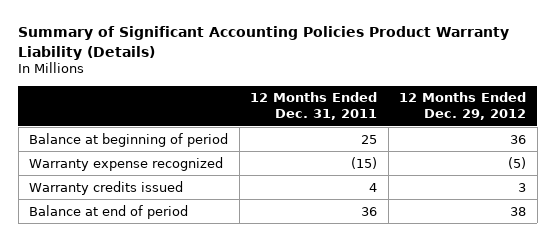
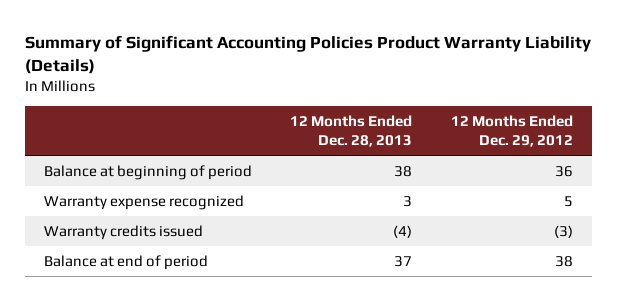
- | 12 Months Ended Dec. 31, 2011 | 12 Months Ended Dec. 29, 2012
+ | 12 Months Ended Dec. 28, 2013 | 12 Months Ended Dec. 29, 2012
- Warranty expense recognized | (15) | (5)
- Warranty credits issued | 4 | 3
+ Warranty expense recognized | 3 | 5
+ Warranty credits issued | (4) | (3)

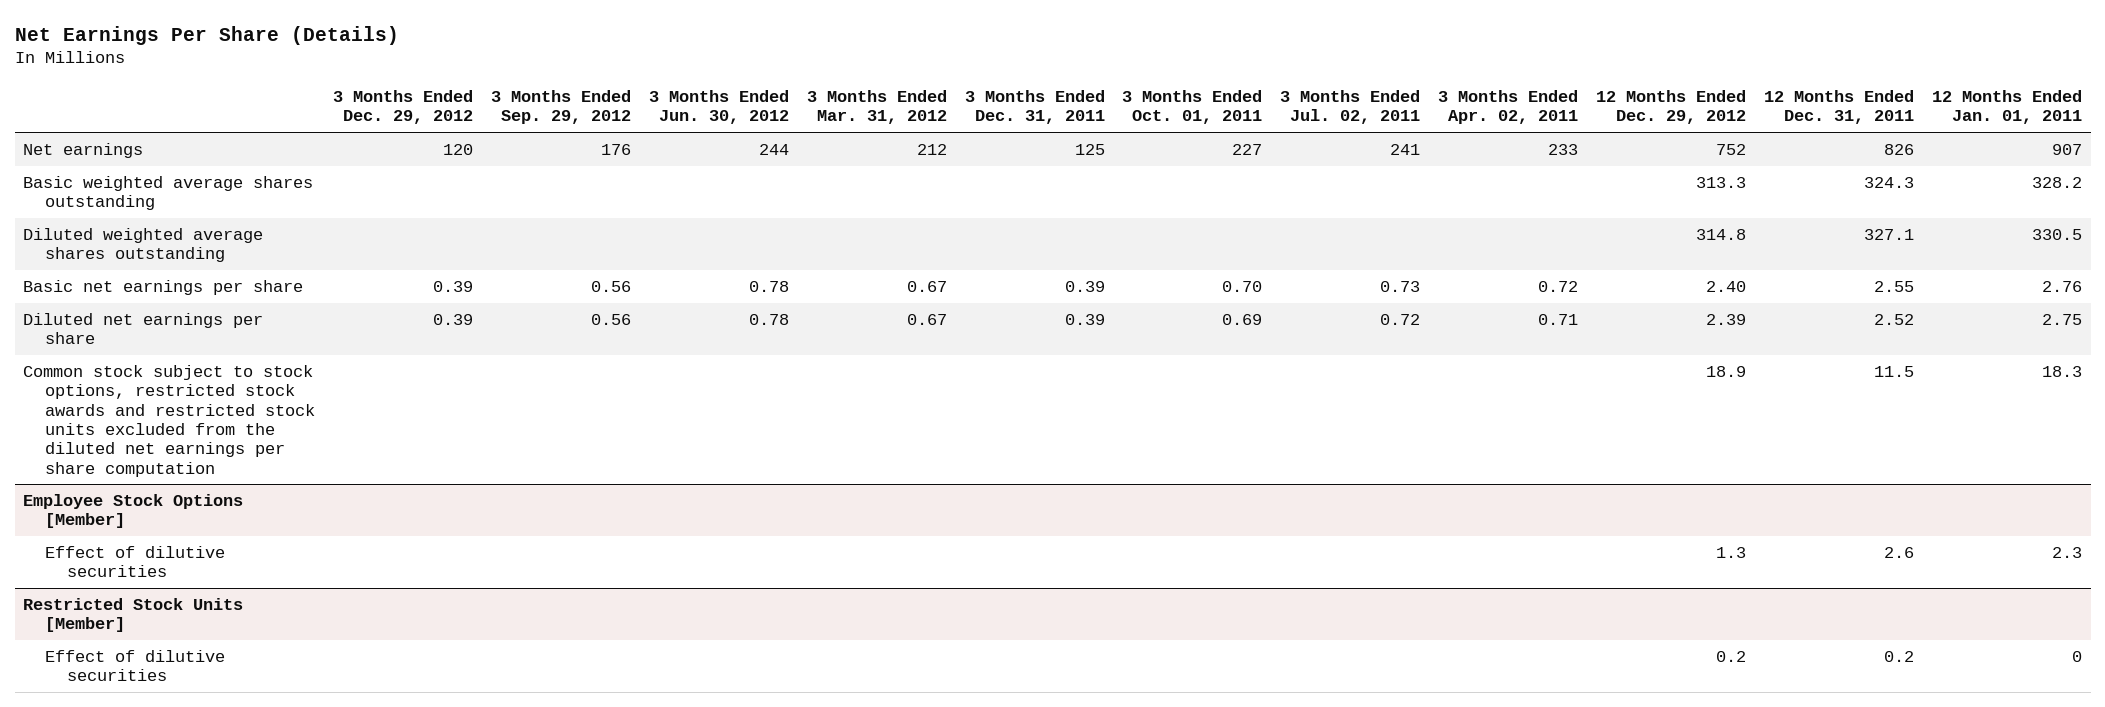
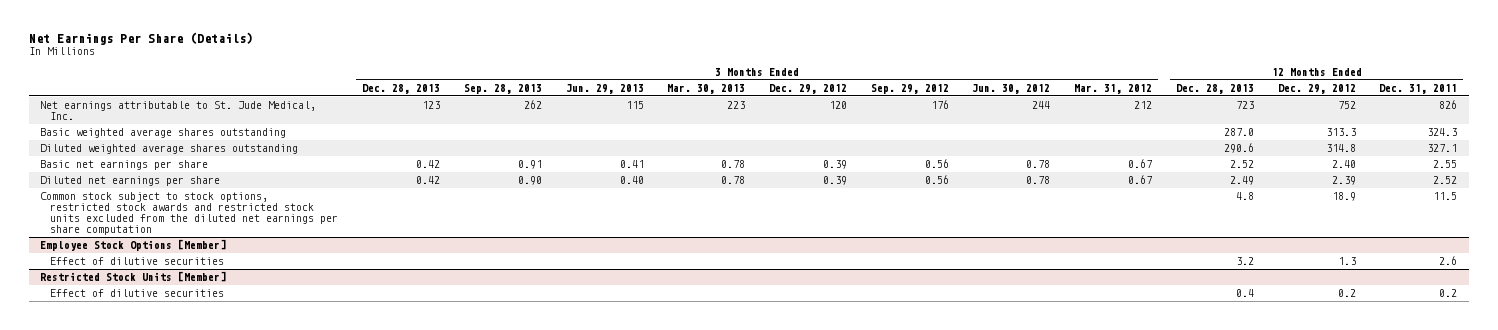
- | 3 Months Ended Dec. 29, 2012 | 3 Months Ended Sep. 29, 2012 | 3 Months Ended Jun. 30, 2012 | 3 Months Ended Mar. 31, 2012 | 3 Months Ended Dec. 31, 2011 | 3 Months Ended Oct. 01, 2011 | 3 Months Ended Jul. 02, 2011 | 3 Months Ended Apr. 02, 2011 | 12 Months Ended Dec. 29, 2012 | 12 Months Ended Dec. 31, 2011 | 12 Months Ended Jan. 01, 2011
+ | 3 Months Ended Dec. 28, 2013 | 3 Months Ended Sep. 28, 2013 | 3 Months Ended Jun. 29, 2013 | 3 Months Ended Mar. 30, 2013 | 3 Months Ended Dec. 29, 2012 | 3 Months Ended Sep. 29, 2012 | 3 Months Ended Jun. 30, 2012 | 3 Months Ended Mar. 31, 2012 | 12 Months Ended Dec. 28, 2013 | 12 Months Ended Dec. 29, 2012 | 12 Months Ended Dec. 31, 2011
- Net earnings | 120 | 176 | 244 | 212 | 125 | 227 | 241 | 233 | 752 | 826 | 907
+ Net earnings attributable to St. Jude Medical, Inc. | 123 | 262 | 115 | 223 | 120 | 176 | 244 | 212 | 723 | 752 | 826

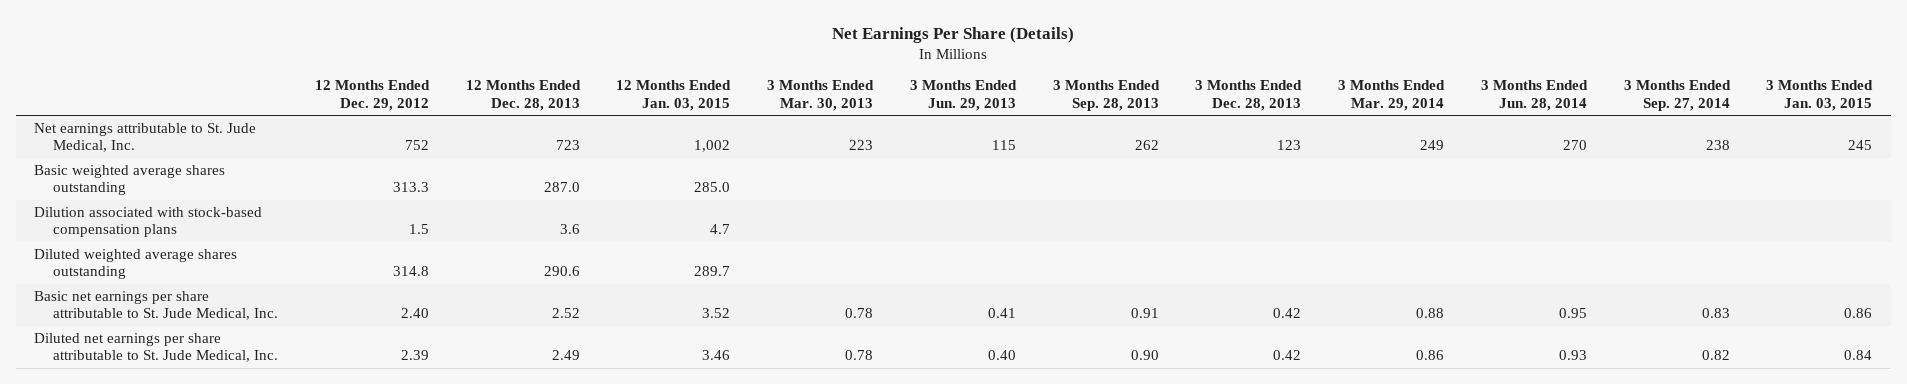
- | 3 Months Ended Dec. 28, 2013 | 3 Months Ended Sep. 28, 2013 | 3 Months Ended Jun. 29, 2013 | 3 Months Ended Mar. 30, 2013 | 3 Months Ended Dec. 29, 2012 | 3 Months Ended Sep. 29, 2012 | 3 Months Ended Jun. 30, 2012 | 3 Months Ended Mar. 31, 2012 | 12 Months Ended Dec. 28, 2013 | 12 Months Ended Dec. 29, 2012 | 12 Months Ended Dec. 31, 2011
+ | 12 Months Ended Dec. 29, 2012 | 12 Months Ended Dec. 28, 2013 | 12 Months Ended Jan. 03, 2015 | 3 Months Ended Mar. 30, 2013 | 3 Months Ended Jun. 29, 2013 | 3 Months Ended Sep. 28, 2013 | 3 Months Ended Dec. 28, 2013 | 3 Months Ended Mar. 29, 2014 | 3 Months Ended Jun. 28, 2014 | 3 Months Ended Sep. 27, 2014 | 3 Months Ended Jan. 03, 2015
+ Dilution associated with stock-based compensation plans | 1.5 | 3.6 | 4.7 | | | | | | | |
- Basic net earnings per share | 0.42 | 0.91 | 0.41 | 0.78 | 0.39 | 0.56 | 0.78 | 0.67 | 2.52 | 2.40 | 2.55
- Diluted net earnings per share | 0.42 | 0.90 | 0.40 | 0.78 | 0.39 | 0.56 | 0.78 | 0.67 | 2.49 | 2.39 | 2.52
- Common stock subject to stock options, restricted stock awards and restricted stock units excluded from the diluted net earnings per share computation | | | | | | | | | 4.8 | 18.9 | 11.5
- Employee Stock Options [Member]
- Effect of dilutive securities | | | | | | | | | 3.2 | 1.3 | 2.6
- Restricted Stock Units [Member]
- Effect of dilutive securities | | | | | | | | | 0.4 | 0.2 | 0.2
+ Basic net earnings per share attributable to St. Jude Medical, Inc. | 2.40 | 2.52 | 3.52 | 0.78 | 0.41 | 0.91 | 0.42 | 0.88 | 0.95 | 0.83 | 0.86
+ Diluted net earnings per share attributable to St. Jude Medical, Inc. | 2.39 | 2.49 | 3.46 | 0.78 | 0.40 | 0.90 | 0.42 | 0.86 | 0.93 | 0.82 | 0.84

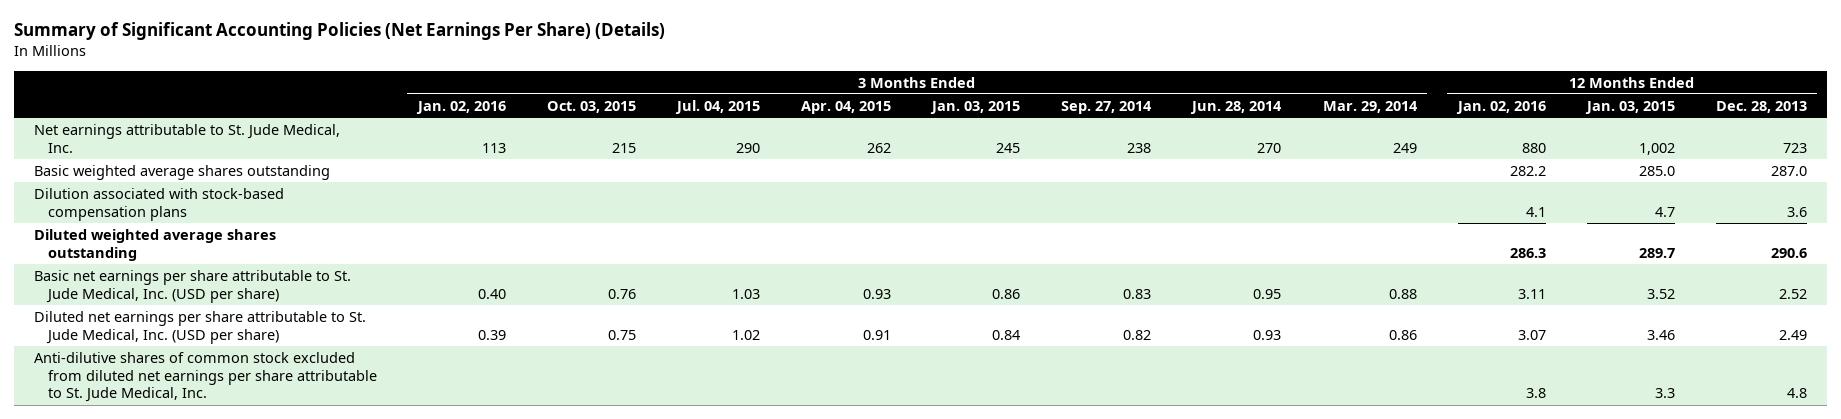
- Net Earnings Per Share (Details)
+ Summary of Significant Accounting Policies (Net Earnings Per Share) (Details)
- | 12 Months Ended Dec. 29, 2012 | 12 Months Ended Dec. 28, 2013 | 12 Months Ended Jan. 03, 2015 | 3 Months Ended Mar. 30, 2013 | 3 Months Ended Jun. 29, 2013 | 3 Months Ended Sep. 28, 2013 | 3 Months Ended Dec. 28, 2013 | 3 Months Ended Mar. 29, 2014 | 3 Months Ended Jun. 28, 2014 | 3 Months Ended Sep. 27, 2014 | 3 Months Ended Jan. 03, 2015
+ | 3 Months Ended Jan. 02, 2016 | 3 Months Ended Oct. 03, 2015 | 3 Months Ended Jul. 04, 2015 | 3 Months Ended Apr. 04, 2015 | 3 Months Ended Jan. 03, 2015 | 3 Months Ended Sep. 27, 2014 | 3 Months Ended Jun. 28, 2014 | 3 Months Ended Mar. 29, 2014 | 12 Months Ended Jan. 02, 2016 | 12 Months Ended Jan. 03, 2015 | 12 Months Ended Dec. 28, 2013
- Basic net earnings per share attributable to St. Jude Medical, Inc. | 2.40 | 2.52 | 3.52 | 0.78 | 0.41 | 0.91 | 0.42 | 0.88 | 0.95 | 0.83 | 0.86
- Diluted net earnings per share attributable to St. Jude Medical, Inc. | 2.39 | 2.49 | 3.46 | 0.78 | 0.40 | 0.90 | 0.42 | 0.86 | 0.93 | 0.82 | 0.84
+ Basic net earnings per share attributable to St. Jude Medical, Inc. (USD per share) | 0.40 | 0.76 | 1.03 | 0.93 | 0.86 | 0.83 | 0.95 | 0.88 | 3.11 | 3.52 | 2.52
+ Diluted net earnings per share attributable to St. Jude Medical, Inc. (USD per share) | 0.39 | 0.75 | 1.02 | 0.91 | 0.84 | 0.82 | 0.93 | 0.86 | 3.07 | 3.46 | 2.49
+ Anti-dilutive shares of common stock excluded from diluted net earnings per share attributable to St. Jude Medical, Inc. | | | | | | | | | 3.8 | 3.3 | 4.8

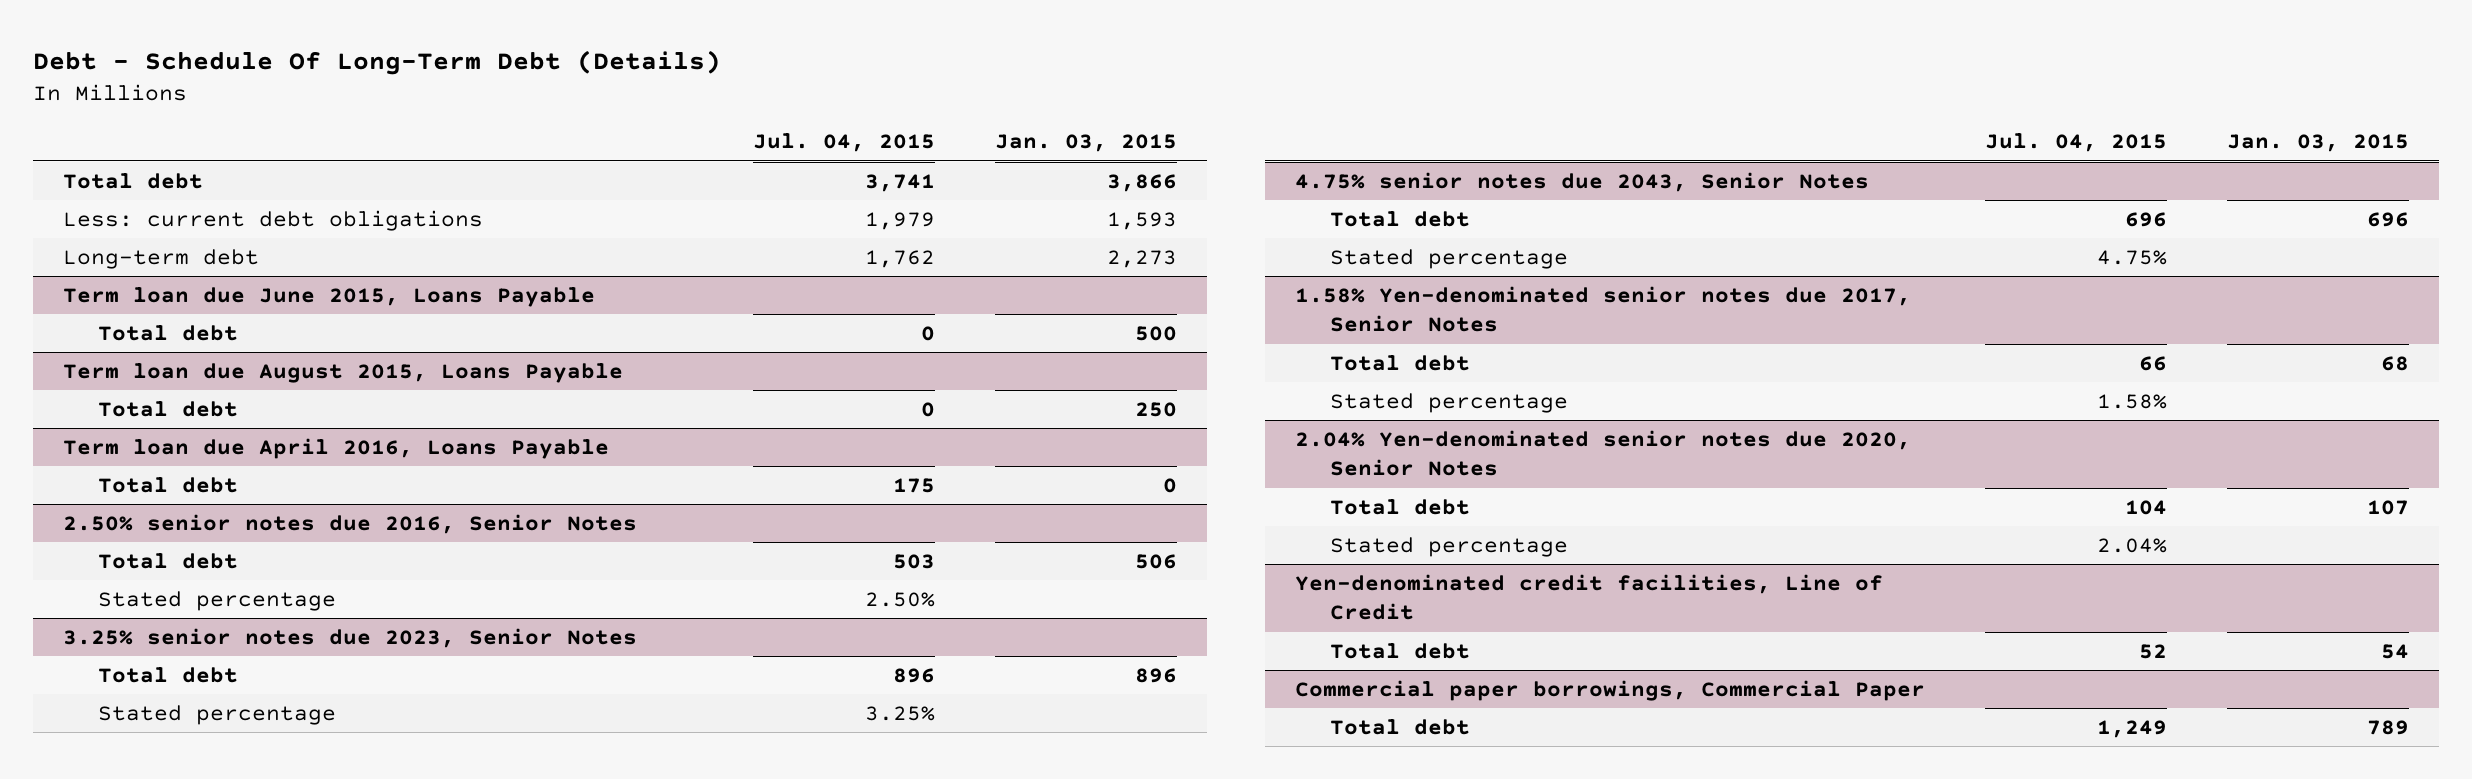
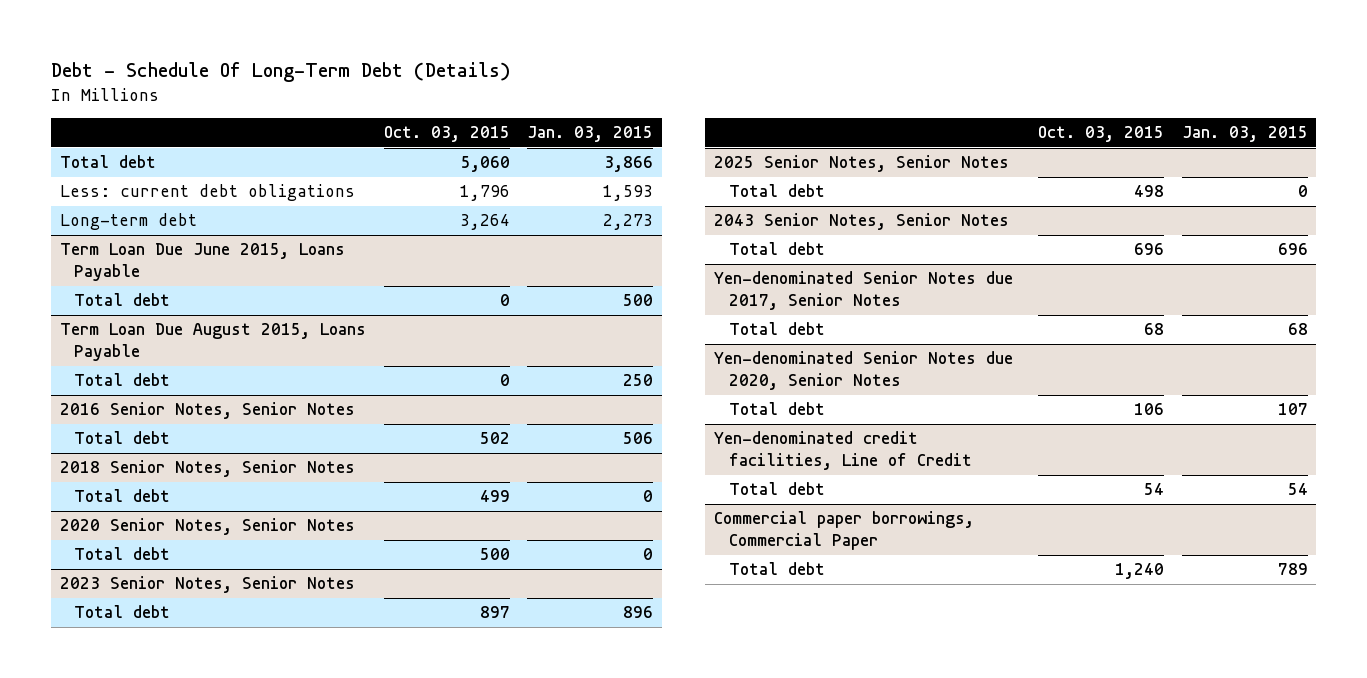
- | Jul. 04, 2015 | Jan. 03, 2015
+ | Oct. 03, 2015 | Jan. 03, 2015
- Term loan due June 2015, Loans Payable
+ Term Loan Due June 2015, Loans Payable
- Term loan due August 2015, Loans Payable
+ Term Loan Due August 2015, Loans Payable
- Term loan due April 2016, Loans Payable
- Total debt | 175 | 0
- 2.50% senior notes due 2016, Senior Notes
+ 2016 Senior Notes, Senior Notes
- Stated percentage | 2.50% |
- 3.25% senior notes due 2023, Senior Notes
+ 2018 Senior Notes, Senior Notes
+ Total debt | 499 | 0
+ 2020 Senior Notes, Senior Notes
+ Total debt | 500 | 0
+ 2023 Senior Notes, Senior Notes
- Stated percentage | 3.25% |
- 4.75% senior notes due 2043, Senior Notes
+ 2025 Senior Notes, Senior Notes
+ Total debt | 498 | 0
+ 2043 Senior Notes, Senior Notes
- Stated percentage | 4.75% |
- 1.58% Yen-denominated senior notes due 2017, Senior Notes
+ Yen-denominated Senior Notes due 2017, Senior Notes
- Stated percentage | 1.58% |
- 2.04% Yen-denominated senior notes due 2020, Senior Notes
+ Yen-denominated Senior Notes due 2020, Senior Notes
- Stated percentage | 2.04% |

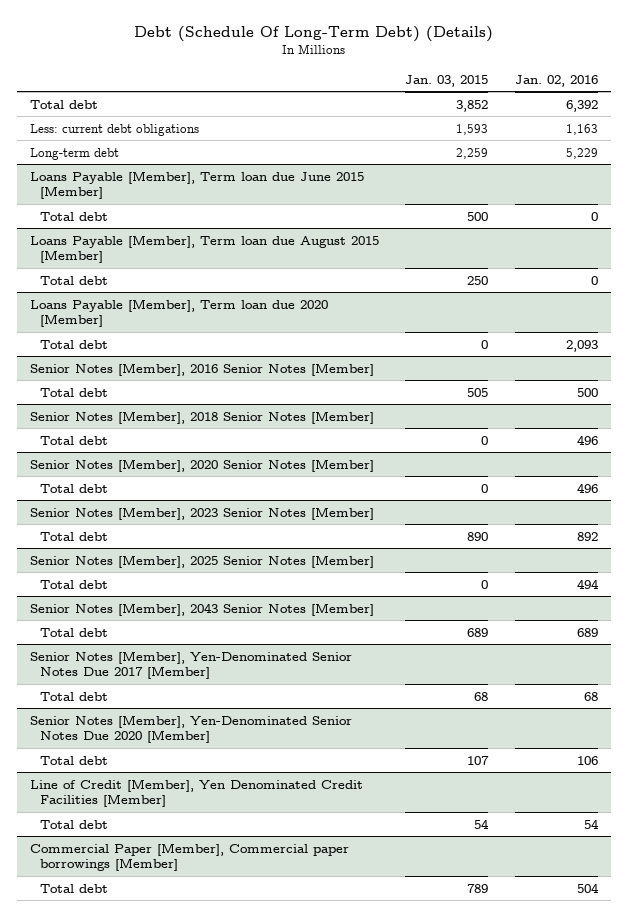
- Debt - Schedule Of Long-Term Debt (Details)
+ Debt (Schedule Of Long-Term Debt) (Details)
- | Oct. 03, 2015 | Jan. 03, 2015
+ | Jan. 03, 2015 | Jan. 02, 2016
- Total debt | 5,060 | 3,866
+ Total debt | 3,852 | 6,392
- Long-term debt | 3,264 | 2,273
- Term Loan Due June 2015, Loans Payable
+ Long-term debt | 2,259 | 5,229
+ Loans Payable [Member], Term loan due June 2015 [Member]
- Term Loan Due August 2015, Loans Payable
+ Loans Payable [Member], Term loan due August 2015 [Member]
- 2016 Senior Notes, Senior Notes
- Total debt | 502 | 506
- 2018 Senior Notes, Senior Notes
+ Loans Payable [Member], Term loan due 2020 [Member]
- 2020 Senior Notes, Senior Notes
+ Senior Notes [Member], 2016 Senior Notes [Member]
+ Total debt | 505 | 500
+ Senior Notes [Member], 2018 Senior Notes [Member]
- 2023 Senior Notes, Senior Notes
- Total debt | 897 | 896
- 2025 Senior Notes, Senior Notes
+ Senior Notes [Member], 2020 Senior Notes [Member]
- 2043 Senior Notes, Senior Notes
- Total debt | 696 | 696
- Yen-denominated Senior Notes due 2017, Senior Notes
+ Senior Notes [Member], 2023 Senior Notes [Member]
+ Total debt | 890 | 892
+ Senior Notes [Member], 2025 Senior Notes [Member]
+ Total debt | 0 | 494
+ Senior Notes [Member], 2043 Senior Notes [Member]
+ Total debt | 689 | 689
+ Senior Notes [Member], Yen-Denominated Senior Notes Due 2017 [Member]
- Yen-denominated Senior Notes due 2020, Senior Notes
+ Senior Notes [Member], Yen-Denominated Senior Notes Due 2020 [Member]
- Yen-denominated credit facilities, Line of Credit
+ Line of Credit [Member], Yen Denominated Credit Facilities [Member]
- Commercial paper borrowings, Commercial Paper
+ Commercial Paper [Member], Commercial paper borrowings [Member]

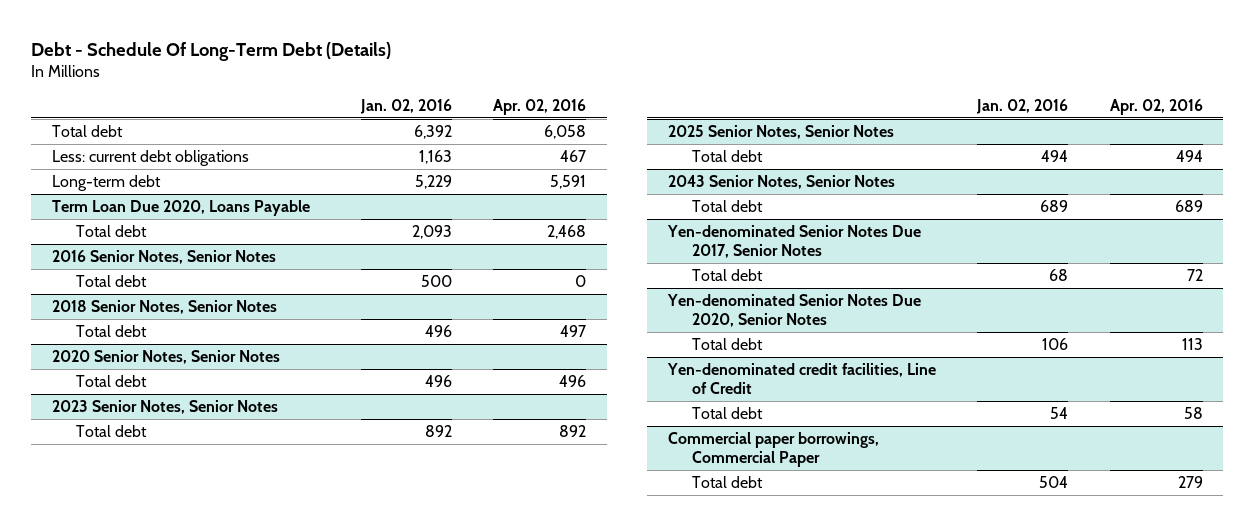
- Debt (Schedule Of Long-Term Debt) (Details)
+ Debt - Schedule Of Long-Term Debt (Details)
- | Jan. 03, 2015 | Jan. 02, 2016
+ | Jan. 02, 2016 | Apr. 02, 2016
- Loans Payable [Member], Term loan due June 2015 [Member]
- Total debt | 500 | 0
- Loans Payable [Member], Term loan due August 2015 [Member]
- Total debt | 250 | 0
- Loans Payable [Member], Term loan due 2020 [Member]
+ Term Loan Due 2020, Loans Payable
- Senior Notes [Member], 2016 Senior Notes [Member]
+ 2016 Senior Notes, Senior Notes
- Senior Notes [Member], 2018 Senior Notes [Member]
+ 2018 Senior Notes, Senior Notes
- Senior Notes [Member], 2020 Senior Notes [Member]
+ 2020 Senior Notes, Senior Notes
- Senior Notes [Member], 2023 Senior Notes [Member]
+ 2023 Senior Notes, Senior Notes
- Senior Notes [Member], 2025 Senior Notes [Member]
+ 2025 Senior Notes, Senior Notes
- Senior Notes [Member], 2043 Senior Notes [Member]
+ 2043 Senior Notes, Senior Notes
- Senior Notes [Member], Yen-Denominated Senior Notes Due 2017 [Member]
+ Yen-denominated Senior Notes Due 2017, Senior Notes
- Senior Notes [Member], Yen-Denominated Senior Notes Due 2020 [Member]
+ Yen-denominated Senior Notes Due 2020, Senior Notes
- Line of Credit [Member], Yen Denominated Credit Facilities [Member]
+ Yen-denominated credit facilities, Line of Credit
- Commercial Paper [Member], Commercial paper borrowings [Member]
+ Commercial paper borrowings, Commercial Paper

